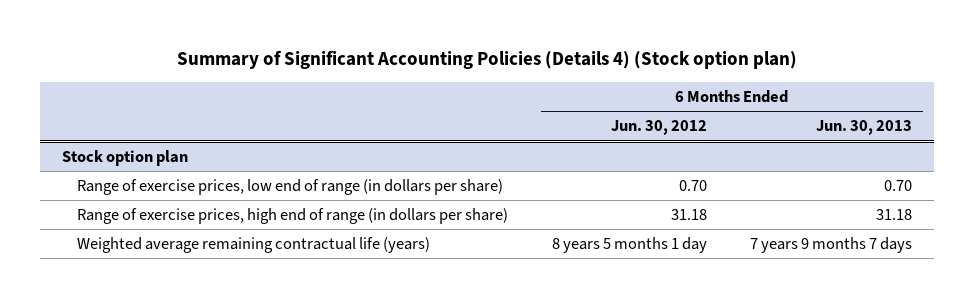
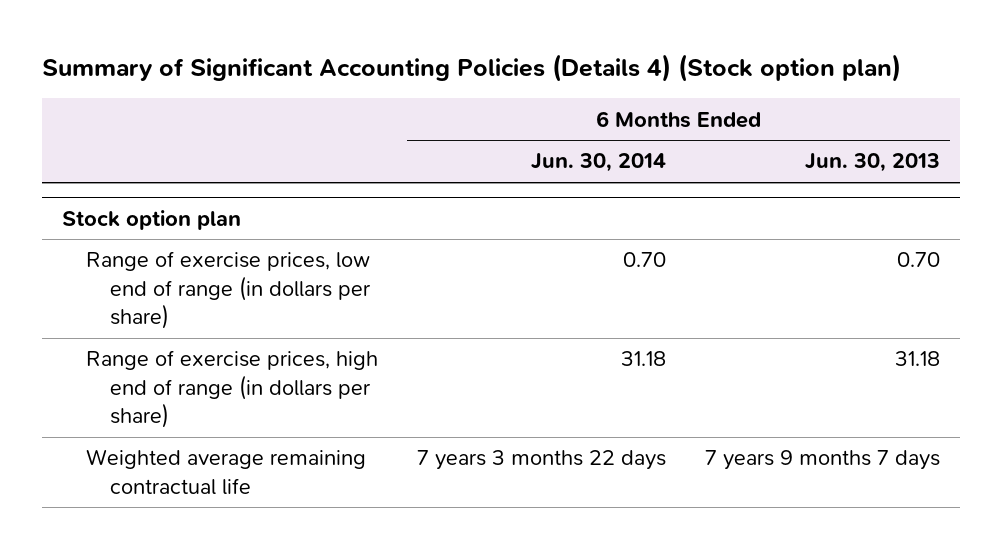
- | 6 Months Ended Jun. 30, 2012 | 6 Months Ended Jun. 30, 2013
+ | 6 Months Ended Jun. 30, 2014 | 6 Months Ended Jun. 30, 2013
@ Stock option plan
- Weighted average remaining contractual life (years) | 8 years 5 months 1 day | 7 years 9 months 7 days
+ Weighted average remaining contractual life | 7 years 3 months 22 days | 7 years 9 months 7 days

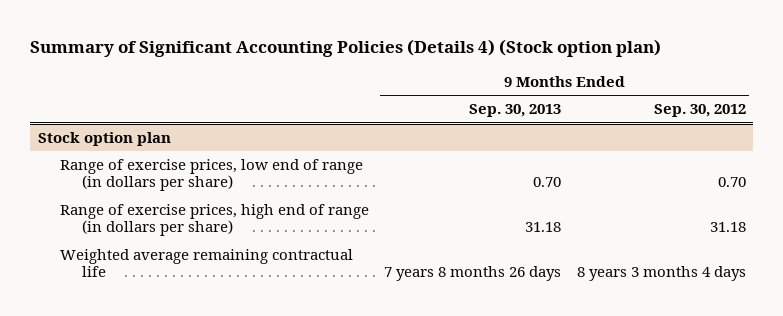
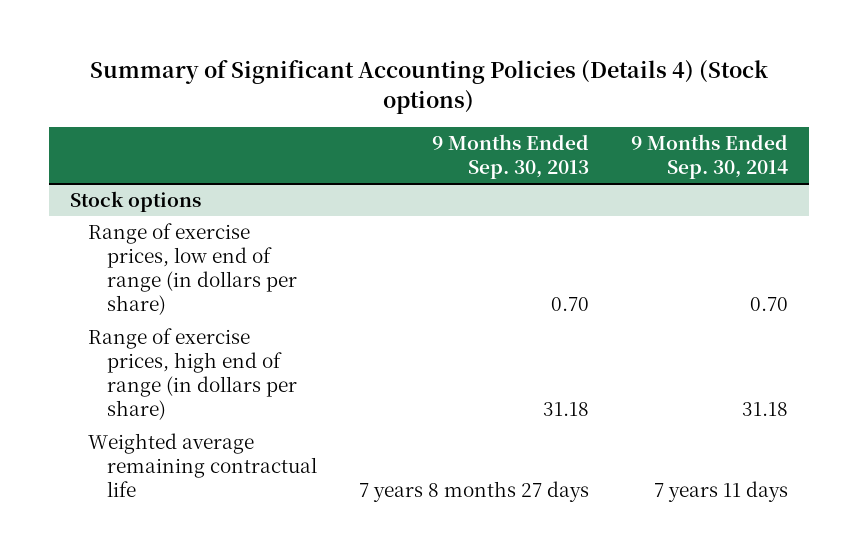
- Summary of Significant Accounting Policies (Details 4) (Stock option plan)
+ Summary of Significant Accounting Policies (Details 4) (Stock options)
- | 9 Months Ended Sep. 30, 2013 | 9 Months Ended Sep. 30, 2012
+ | 9 Months Ended Sep. 30, 2013 | 9 Months Ended Sep. 30, 2014
- Stock option plan
+ Stock options
- Weighted average remaining contractual life | 7 years 8 months 26 days | 8 years 3 months 4 days
+ Weighted average remaining contractual life | 7 years 8 months 27 days | 7 years 11 days

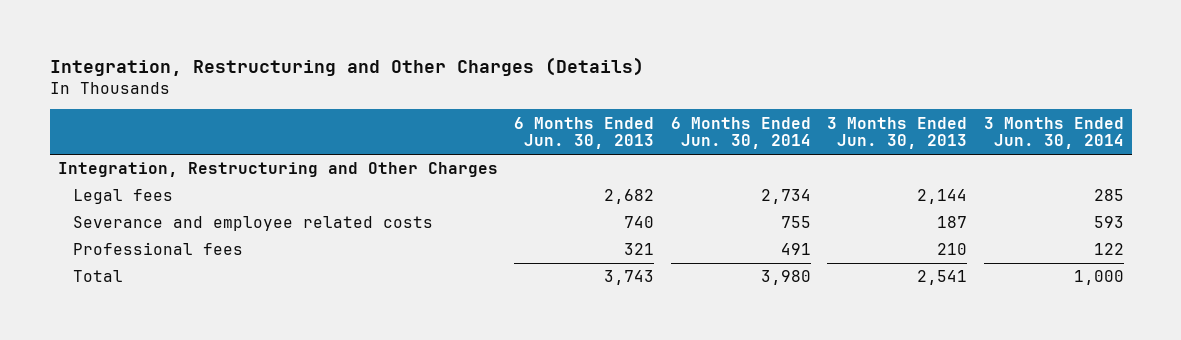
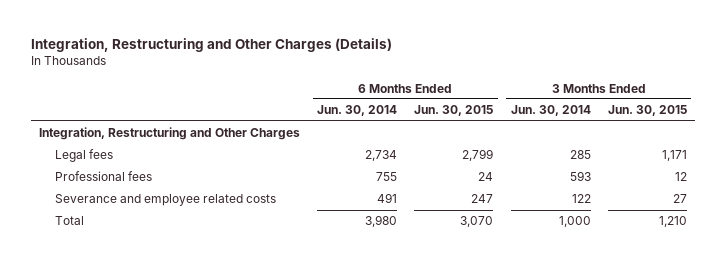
- | 6 Months Ended Jun. 30, 2013 | 6 Months Ended Jun. 30, 2014 | 3 Months Ended Jun. 30, 2013 | 3 Months Ended Jun. 30, 2014
+ | 6 Months Ended Jun. 30, 2014 | 6 Months Ended Jun. 30, 2015 | 3 Months Ended Jun. 30, 2014 | 3 Months Ended Jun. 30, 2015
- Severance and employee related costs | 740 | 755 | 187 | 593
- Professional fees | 321 | 491 | 210 | 122
+ Professional fees | 755 | 24 | 593 | 12
+ Severance and employee related costs | 491 | 247 | 122 | 27

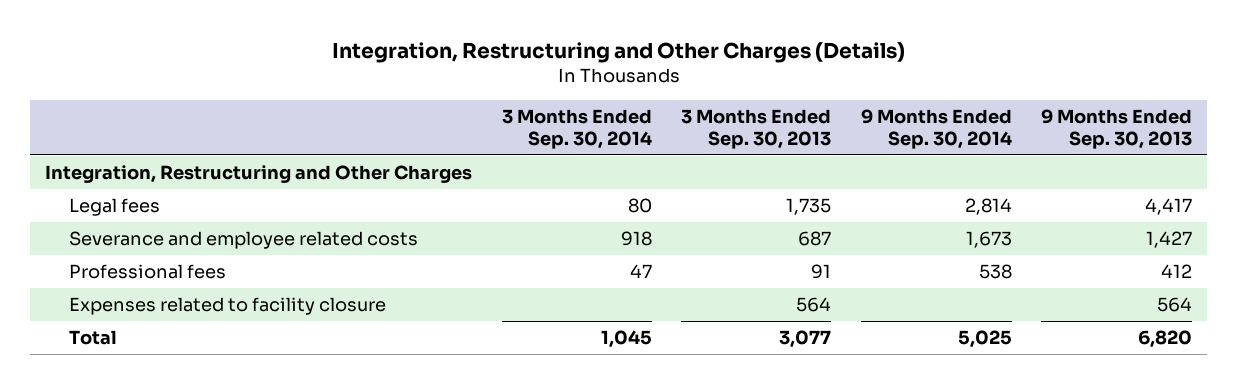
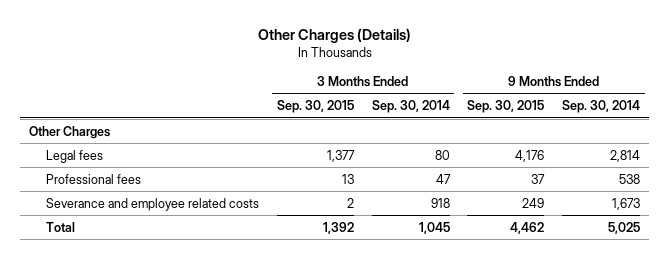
- Integration, Restructuring and Other Charges (Details)
+ Other Charges (Details)
- | 3 Months Ended Sep. 30, 2014 | 3 Months Ended Sep. 30, 2013 | 9 Months Ended Sep. 30, 2014 | 9 Months Ended Sep. 30, 2013
+ | 3 Months Ended Sep. 30, 2015 | 3 Months Ended Sep. 30, 2014 | 9 Months Ended Sep. 30, 2015 | 9 Months Ended Sep. 30, 2014
- Integration, Restructuring and Other Charges
+ Other Charges
- Expenses related to facility closure | | 564 | | 564
moved down: Severance and employee related costs | 2 | 918 | 249 | 1,673

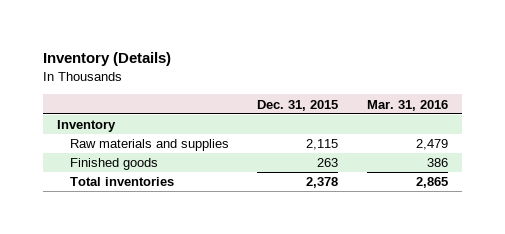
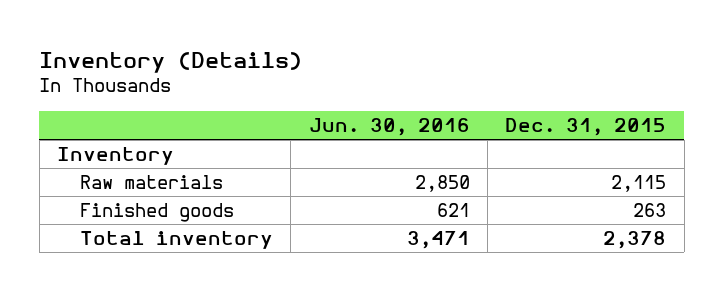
- | Dec. 31, 2015 | Mar. 31, 2016
+ | Jun. 30, 2016 | Dec. 31, 2015
- Raw materials and supplies | 2,115 | 2,479
+ Raw materials | 2,850 | 2,115
- Total inventories | 2,378 | 2,865
+ Total inventory | 3,471 | 2,378

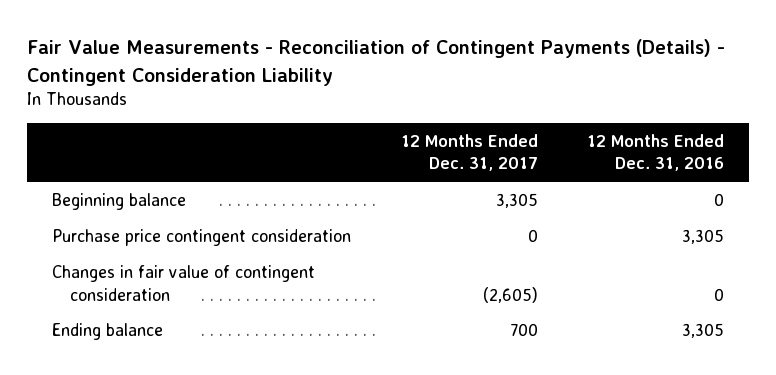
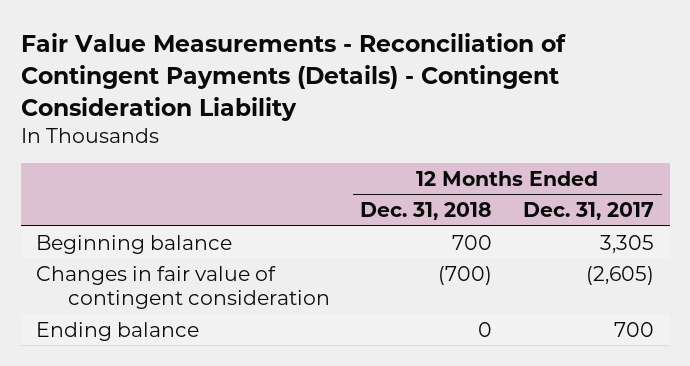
- | 12 Months Ended Dec. 31, 2017 | 12 Months Ended Dec. 31, 2016
+ | 12 Months Ended Dec. 31, 2018 | 12 Months Ended Dec. 31, 2017
- Purchase price contingent consideration | 0 | 3,305

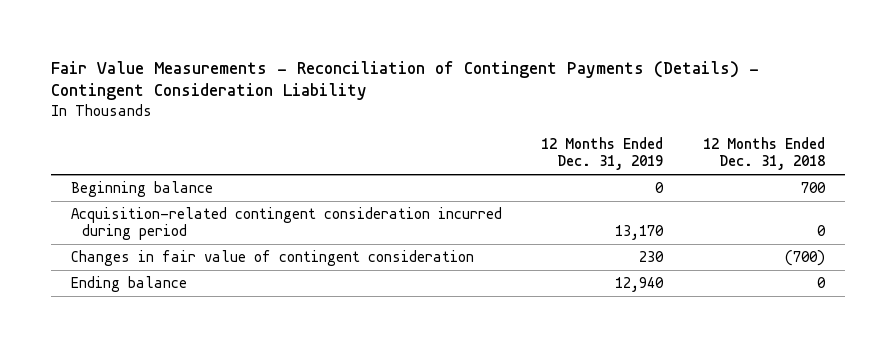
- | 12 Months Ended Dec. 31, 2018 | 12 Months Ended Dec. 31, 2017
+ | 12 Months Ended Dec. 31, 2019 | 12 Months Ended Dec. 31, 2018
+ Acquisition-related contingent consideration incurred during period | 13,170 | 0

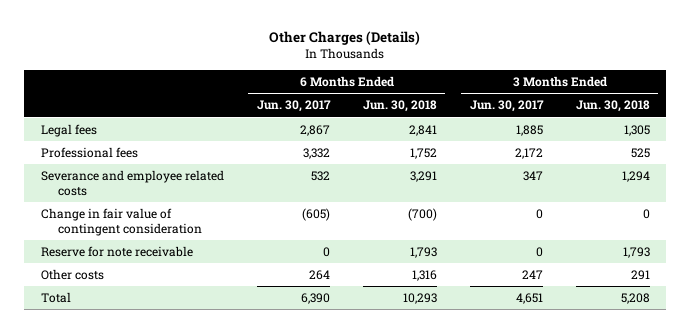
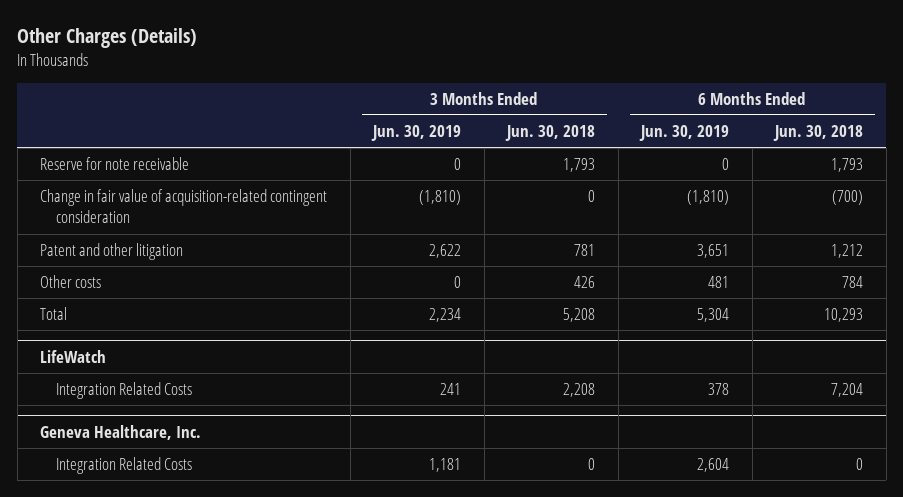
- | 6 Months Ended Jun. 30, 2017 | 6 Months Ended Jun. 30, 2018 | 3 Months Ended Jun. 30, 2017 | 3 Months Ended Jun. 30, 2018
+ | 3 Months Ended Jun. 30, 2019 | 3 Months Ended Jun. 30, 2018 | 6 Months Ended Jun. 30, 2019 | 6 Months Ended Jun. 30, 2018
- Legal fees | 2,867 | 2,841 | 1,885 | 1,305
- Professional fees | 3,332 | 1,752 | 2,172 | 525
- Severance and employee related costs | 532 | 3,291 | 347 | 1,294
- Change in fair value of contingent consideration | (605) | (700) | 0 | 0
- Other costs | 264 | 1,316 | 247 | 291
+ Change in fair value of acquisition-related contingent consideration | (1,810) | 0 | (1,810) | (700)
+ Patent and other litigation | 2,622 | 781 | 3,651 | 1,212
+ Other costs | 0 | 426 | 481 | 784
+ LifeWatch
+ Integration Related Costs | 241 | 2,208 | 378 | 7,204
+ Geneva Healthcare, Inc.
+ Integration Related Costs | 1,181 | 0 | 2,604 | 0

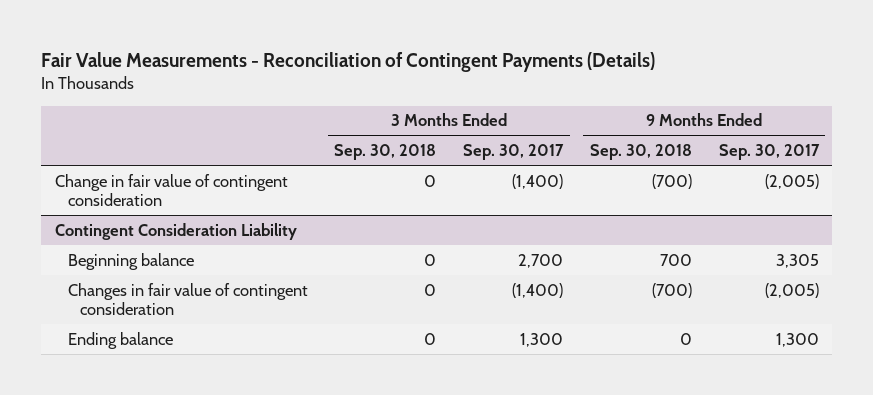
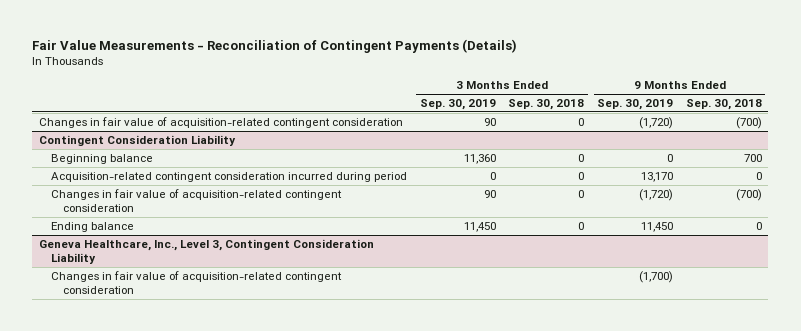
- | 3 Months Ended Sep. 30, 2018 | 3 Months Ended Sep. 30, 2017 | 9 Months Ended Sep. 30, 2018 | 9 Months Ended Sep. 30, 2017
+ | 3 Months Ended Sep. 30, 2019 | 3 Months Ended Sep. 30, 2018 | 9 Months Ended Sep. 30, 2019 | 9 Months Ended Sep. 30, 2018
- Change in fair value of contingent consideration | 0 | (1,400) | (700) | (2,005)
+ Changes in fair value of acquisition-related contingent consideration | 90 | 0 | (1,720) | (700)
@ Contingent Consideration Liability
- Changes in fair value of contingent consideration | 0 | (1,400) | (700) | (2,005)
+ Acquisition-related contingent consideration incurred during period | 0 | 0 | 13,170 | 0
+ Changes in fair value of acquisition-related contingent consideration | 90 | 0 | (1,720) | (700)
+ Geneva Healthcare, Inc., Level 3, Contingent Consideration Liability
+ Changes in fair value of acquisition-related contingent consideration | | | (1,700) |

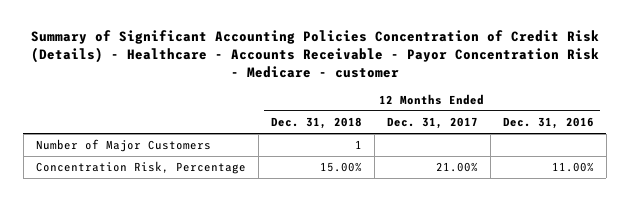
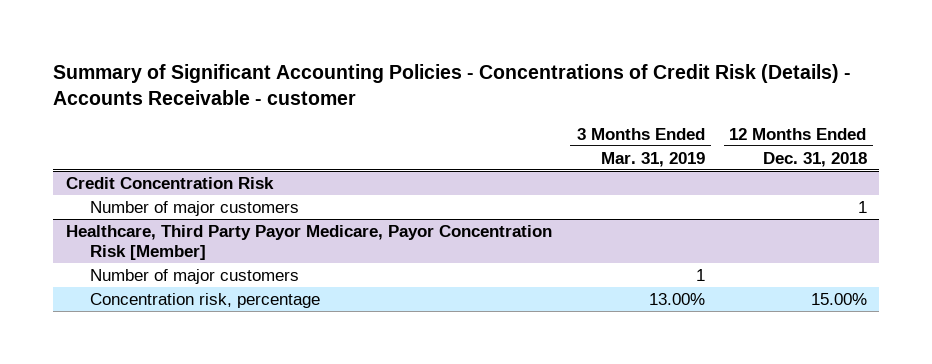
- Summary of Significant Accounting Policies Concentration of Credit Risk (Details) - Healthcare - Accounts Receivable - Payor Concentration Risk - Medicare - customer
+ Summary of Significant Accounting Policies - Concentrations of Credit Risk (Details) - Accounts Receivable - customer
- | 12 Months Ended Dec. 31, 2018 | 12 Months Ended Dec. 31, 2017 | 12 Months Ended Dec. 31, 2016
+ | 3 Months Ended Mar. 31, 2019 | 12 Months Ended Dec. 31, 2018
- Number of Major Customers | 1 | |
- Concentration Risk, Percentage | 15.00% | 21.00% | 11.00%
+ Credit Concentration Risk
+ Number of major customers | | 1
+ Healthcare, Third Party Payor Medicare, Payor Concentration Risk [Member]
+ Number of major customers | 1 |
+ Concentration risk, percentage | 13.00% | 15.00%

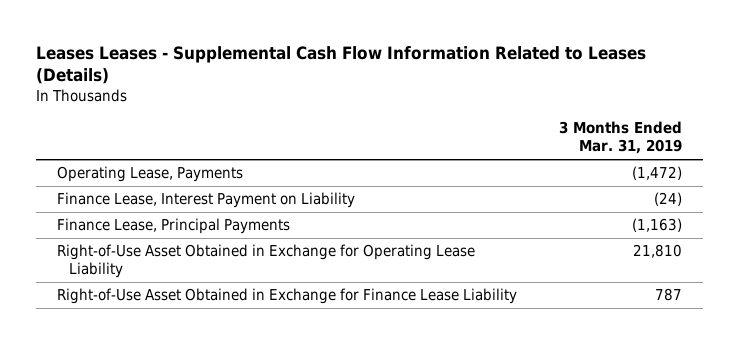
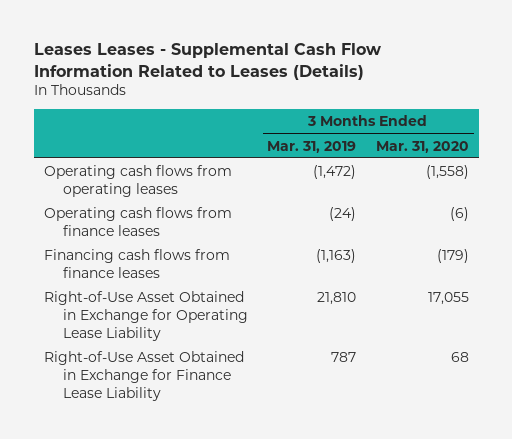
- | 3 Months Ended Mar. 31, 2019
+ | 3 Months Ended Mar. 31, 2019 | 3 Months Ended Mar. 31, 2020
- Operating Lease, Payments | (1,472)
- Finance Lease, Interest Payment on Liability | (24)
- Finance Lease, Principal Payments | (1,163)
+ Operating cash flows from operating leases | (1,472) | (1,558)
+ Operating cash flows from finance leases | (24) | (6)
+ Financing cash flows from finance leases | (1,163) | (179)

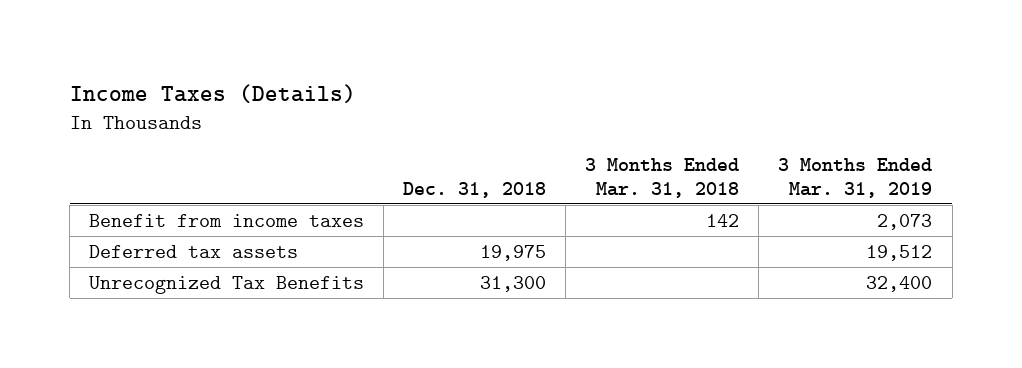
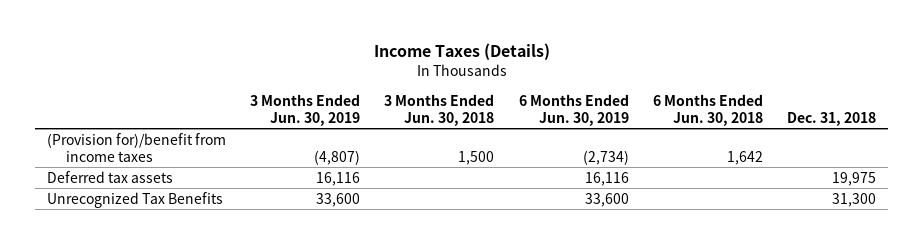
- | Dec. 31, 2018 | 3 Months Ended Mar. 31, 2018 | 3 Months Ended Mar. 31, 2019
+ | 3 Months Ended Jun. 30, 2019 | 3 Months Ended Jun. 30, 2018 | 6 Months Ended Jun. 30, 2019 | 6 Months Ended Jun. 30, 2018 | Dec. 31, 2018
- Benefit from income taxes | | 142 | 2,073
+ (Provision for)/benefit from income taxes | (4,807) | 1,500 | (2,734) | 1,642 |

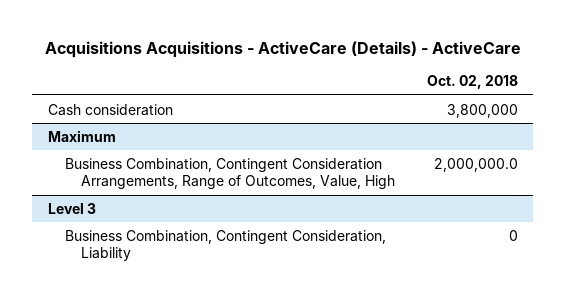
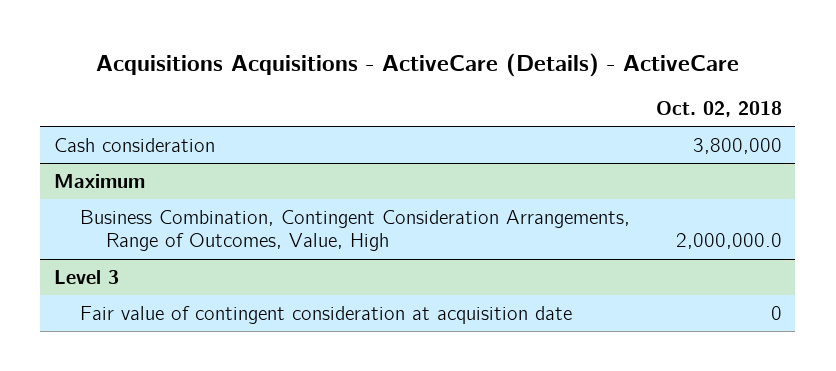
@ Level 3
- Business Combination, Contingent Consideration, Liability | 0
+ Fair value of contingent consideration at acquisition date | 0

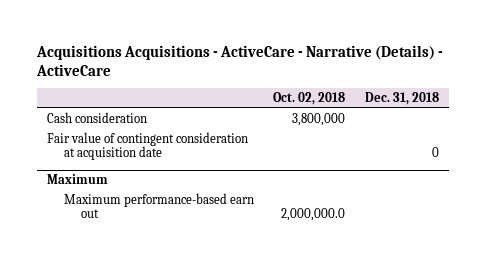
- Acquisitions Acquisitions - ActiveCare (Details) - ActiveCare
+ Acquisitions Acquisitions - ActiveCare - Narrative (Details) - ActiveCare
- | Oct. 02, 2018
+ | Oct. 02, 2018 | Dec. 31, 2018
+ Fair value of contingent consideration at acquisition date | | 0
@ Maximum
- Business Combination, Contingent Consideration Arrangements, Range of Outcomes, Value, High | 2,000,000.0
- Level 3
- Fair value of contingent consideration at acquisition date | 0
@ Maximum
+ Maximum performance-based earn out | 2,000,000.0 |

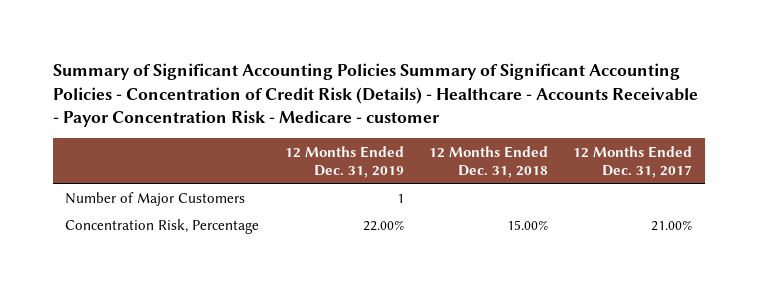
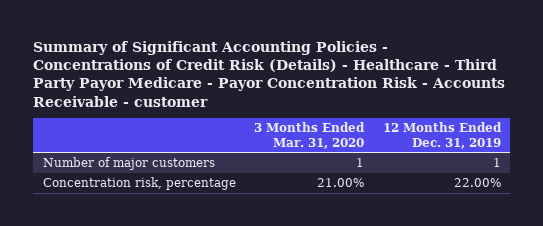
- Summary of Significant Accounting Policies Summary of Significant Accounting Policies - Concentration of Credit Risk (Details) - Healthcare - Accounts Receivable - Payor Concentration Risk - Medicare - customer
+ Summary of Significant Accounting Policies - Concentrations of Credit Risk (Details) - Healthcare - Third Party Payor Medicare - Payor Concentration Risk - Accounts Receivable - customer
- | 12 Months Ended Dec. 31, 2019 | 12 Months Ended Dec. 31, 2018 | 12 Months Ended Dec. 31, 2017
+ | 3 Months Ended Mar. 31, 2020 | 12 Months Ended Dec. 31, 2019
- Number of Major Customers | 1 | |
- Concentration Risk, Percentage | 22.00% | 15.00% | 21.00%
+ Number of major customers | 1 | 1
+ Concentration risk, percentage | 21.00% | 22.00%

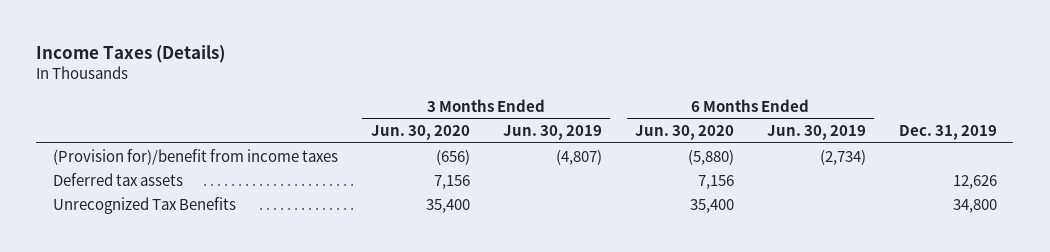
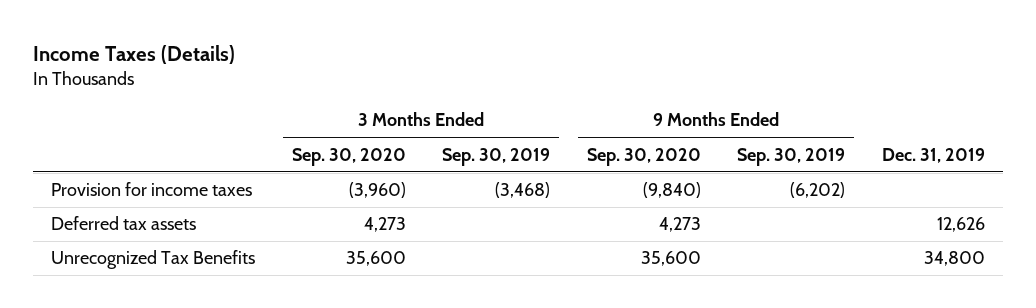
- | 3 Months Ended Jun. 30, 2020 | 3 Months Ended Jun. 30, 2019 | 6 Months Ended Jun. 30, 2020 | 6 Months Ended Jun. 30, 2019 | Dec. 31, 2019
+ | 3 Months Ended Sep. 30, 2020 | 3 Months Ended Sep. 30, 2019 | 9 Months Ended Sep. 30, 2020 | 9 Months Ended Sep. 30, 2019 | Dec. 31, 2019
- (Provision for)/benefit from income taxes | (656) | (4,807) | (5,880) | (2,734) |
+ Provision for income taxes | (3,960) | (3,468) | (9,840) | (6,202) |

